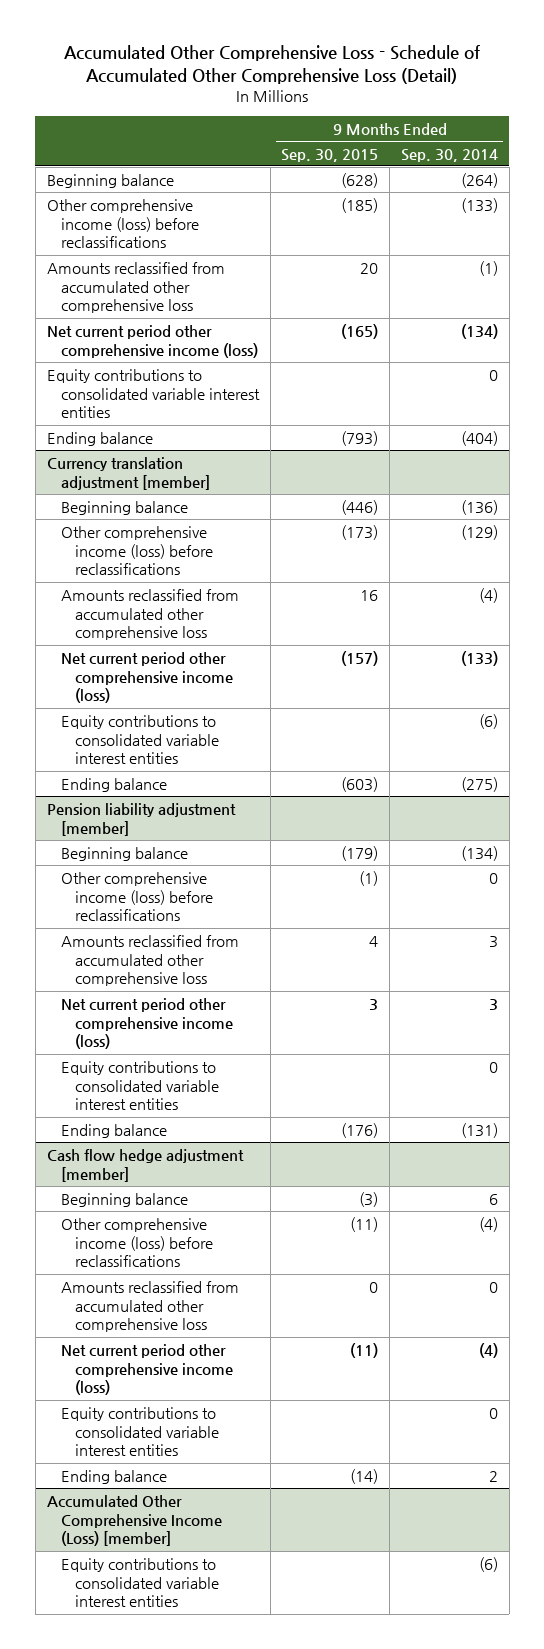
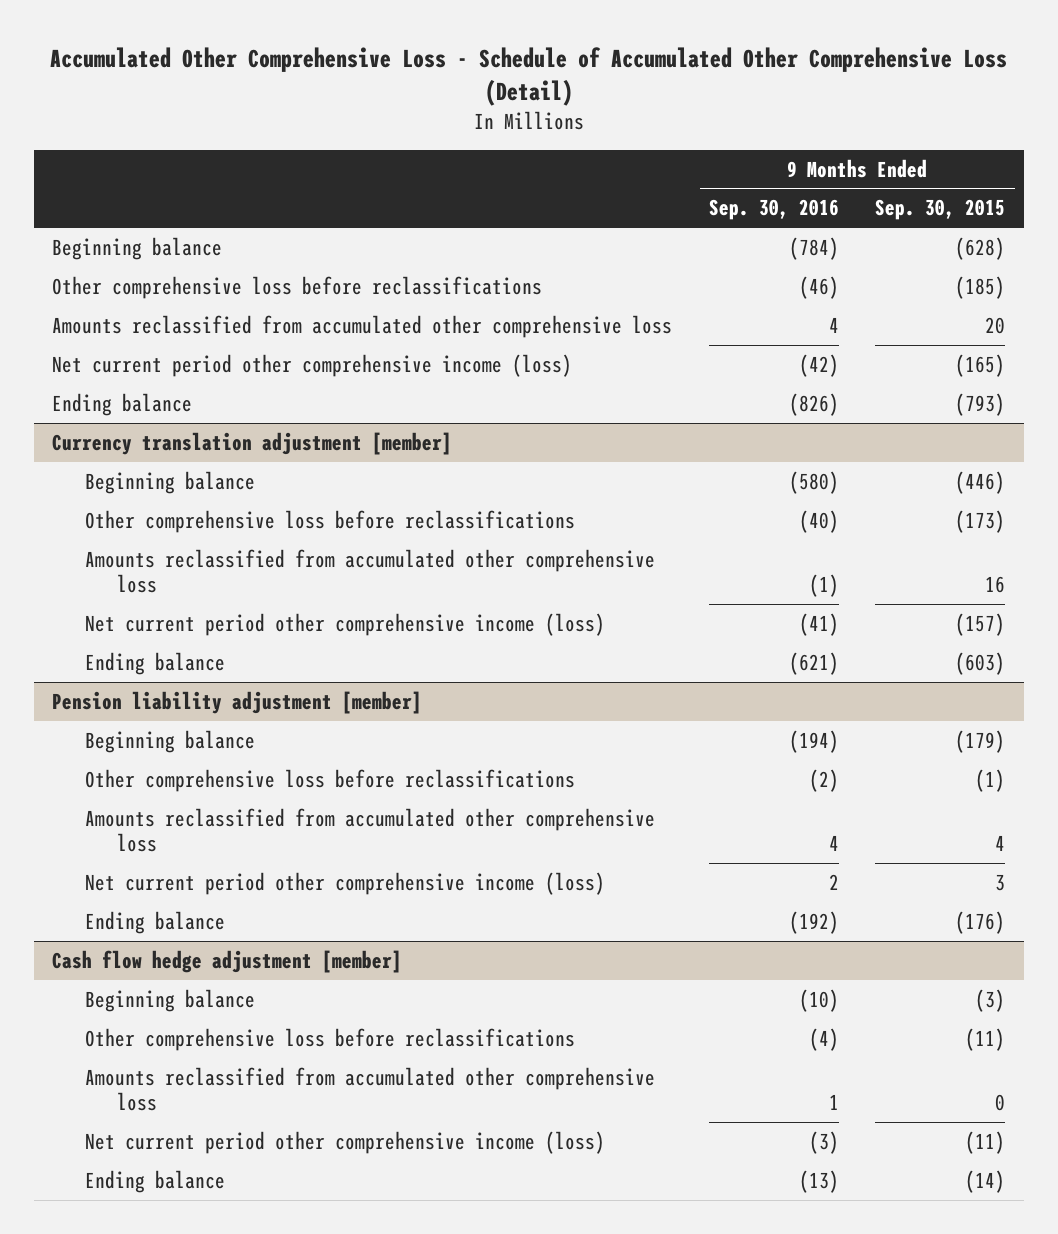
- | 9 Months Ended Sep. 30, 2015 | 9 Months Ended Sep. 30, 2014
+ | 9 Months Ended Sep. 30, 2016 | 9 Months Ended Sep. 30, 2015
- Other comprehensive income (loss) before reclassifications | (185) | (133)
+ Other comprehensive loss before reclassifications | (46) | (185)
- Equity contributions to consolidated variable interest entities | | 0
@ Currency translation adjustment [member]
- Other comprehensive income (loss) before reclassifications | (173) | (129)
+ Other comprehensive loss before reclassifications | (40) | (173)
- Equity contributions to consolidated variable interest entities | | (6)
@ Pension liability adjustment [member]
- Other comprehensive income (loss) before reclassifications | (1) | 0
+ Other comprehensive loss before reclassifications | (2) | (1)
- Equity contributions to consolidated variable interest entities | | 0
@ Cash flow hedge adjustment [member]
- Other comprehensive income (loss) before reclassifications | (11) | (4)
+ Other comprehensive loss before reclassifications | (4) | (11)
- Equity contributions to consolidated variable interest entities | | 0
- Accumulated Other Comprehensive Income (Loss) [member]
- Equity contributions to consolidated variable interest entities | | (6)

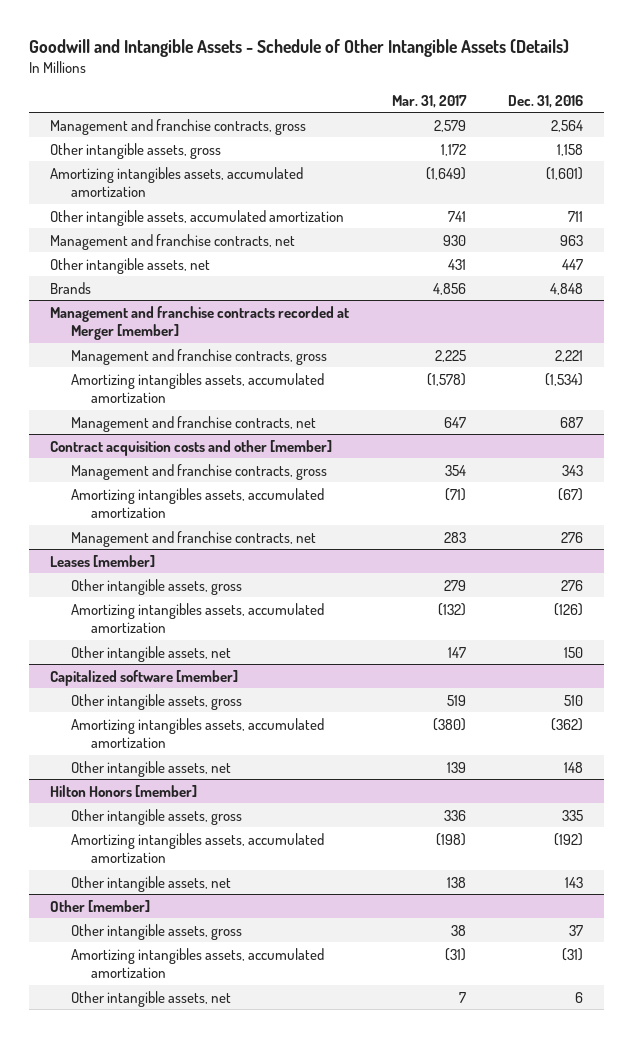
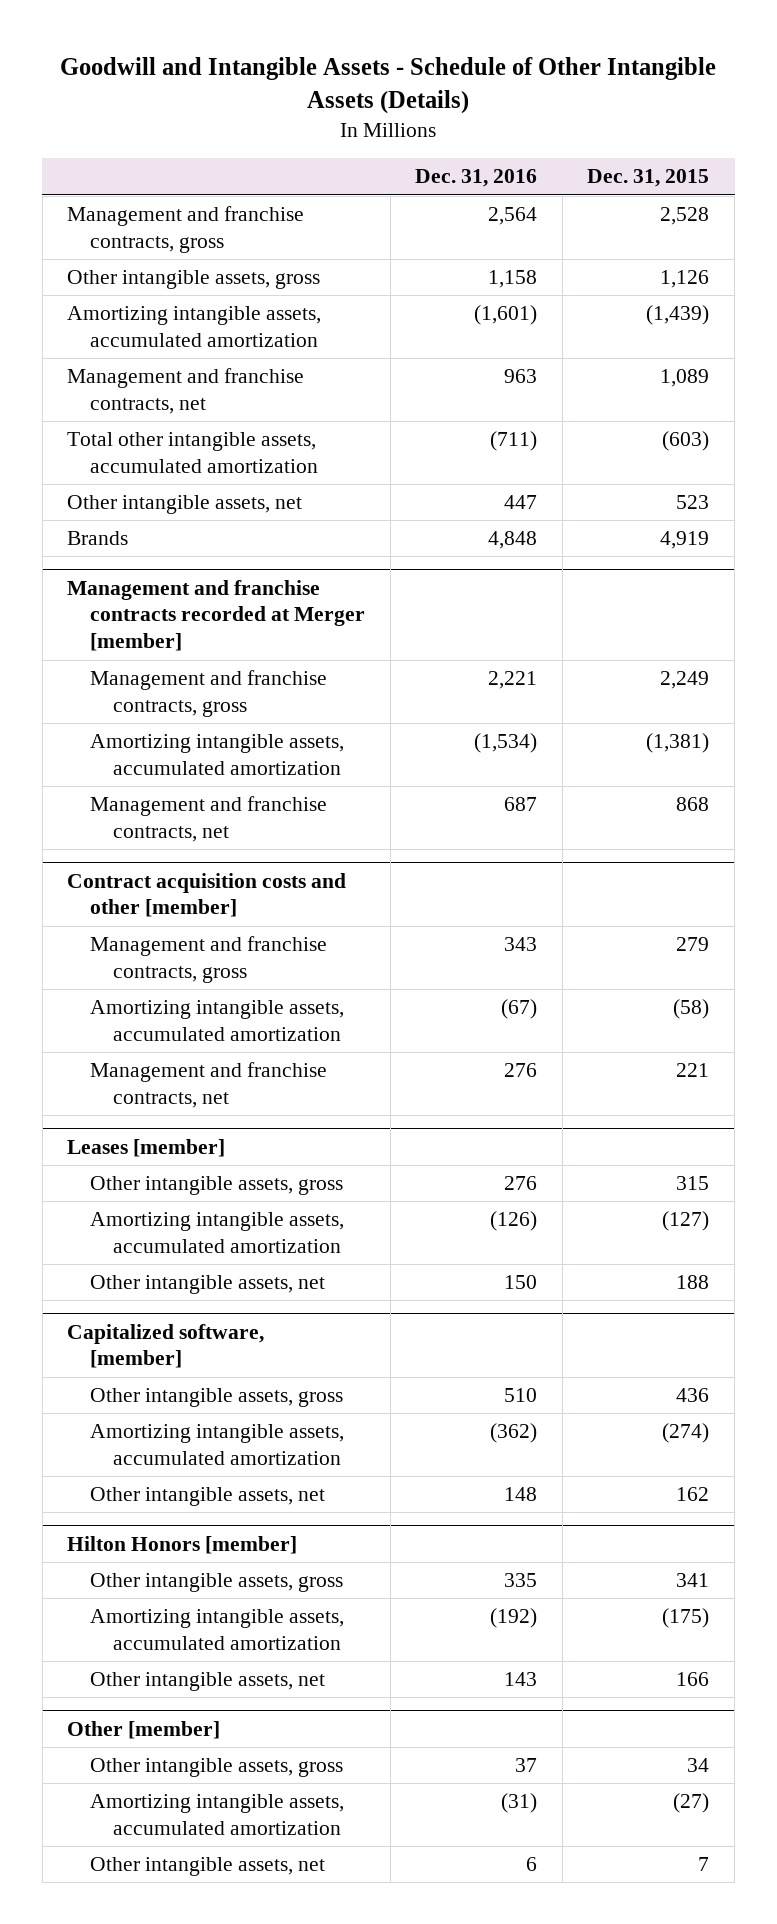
- | Mar. 31, 2017 | Dec. 31, 2016
+ | Dec. 31, 2016 | Dec. 31, 2015
- Amortizing intangibles assets, accumulated amortization | (1,649) | (1,601)
- Other intangible assets, accumulated amortization | 741 | 711
+ Amortizing intangible assets, accumulated amortization | (1,601) | (1,439)
+ Total other intangible assets, accumulated amortization | (711) | (603)
@ Management and franchise contracts recorded at Merger [member]
- Amortizing intangibles assets, accumulated amortization | (1,578) | (1,534)
+ Amortizing intangible assets, accumulated amortization | (1,534) | (1,381)
@ Contract acquisition costs and other [member]
- Amortizing intangibles assets, accumulated amortization | (71) | (67)
+ Amortizing intangible assets, accumulated amortization | (67) | (58)
@ Leases [member]
- Amortizing intangibles assets, accumulated amortization | (132) | (126)
+ Amortizing intangible assets, accumulated amortization | (126) | (127)
- Capitalized software [member]
+ Capitalized software, [member]
- Amortizing intangibles assets, accumulated amortization | (380) | (362)
+ Amortizing intangible assets, accumulated amortization | (362) | (274)
@ Hilton Honors [member]
- Amortizing intangibles assets, accumulated amortization | (198) | (192)
+ Amortizing intangible assets, accumulated amortization | (192) | (175)
@ Other [member]
- Amortizing intangibles assets, accumulated amortization | (31) | (31)
+ Amortizing intangible assets, accumulated amortization | (31) | (27)

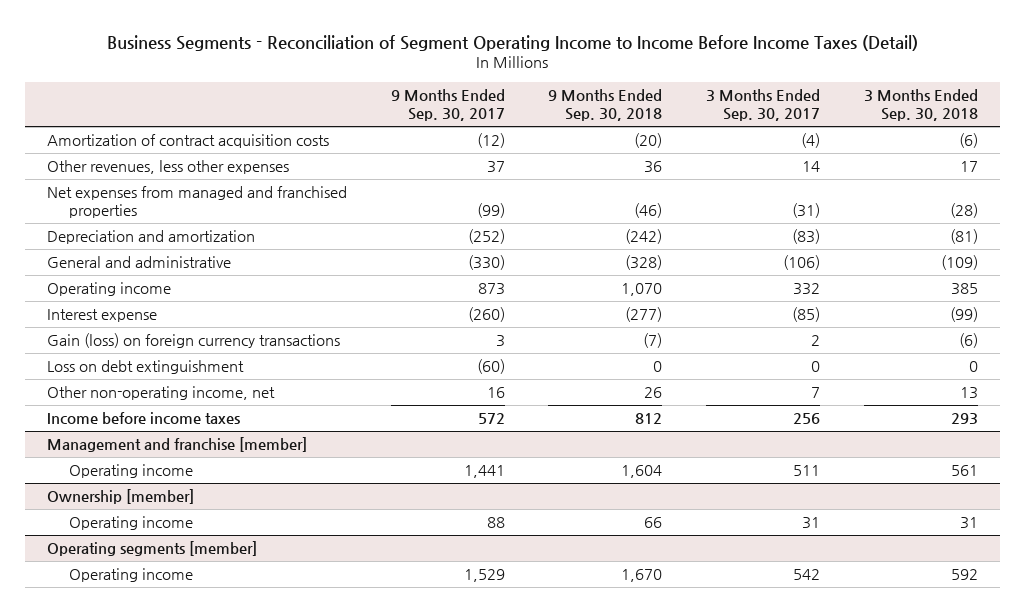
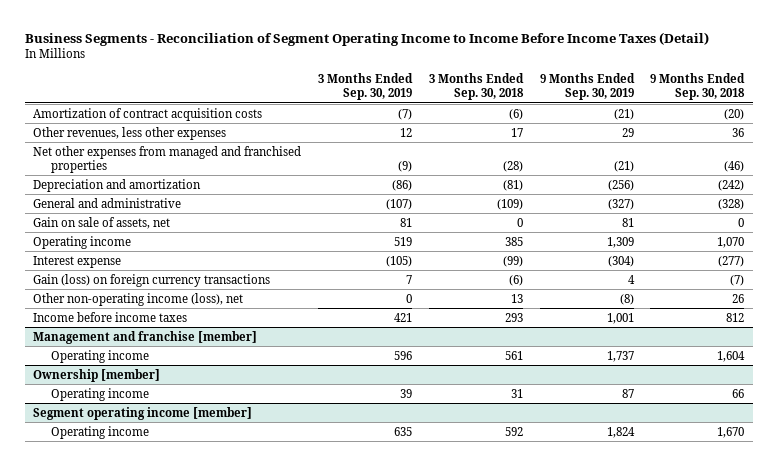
- | 9 Months Ended Sep. 30, 2017 | 9 Months Ended Sep. 30, 2018 | 3 Months Ended Sep. 30, 2017 | 3 Months Ended Sep. 30, 2018
+ | 3 Months Ended Sep. 30, 2019 | 3 Months Ended Sep. 30, 2018 | 9 Months Ended Sep. 30, 2019 | 9 Months Ended Sep. 30, 2018
- Net expenses from managed and franchised properties | (99) | (46) | (31) | (28)
+ Net other expenses from managed and franchised properties | (9) | (28) | (21) | (46)
+ Gain on sale of assets, net | 81 | 0 | 81 | 0
- Loss on debt extinguishment | (60) | 0 | 0 | 0
- Other non-operating income, net | 16 | 26 | 7 | 13
+ Other non-operating income (loss), net | 0 | 13 | (8) | 26
- Operating segments [member]
+ Segment operating income [member]

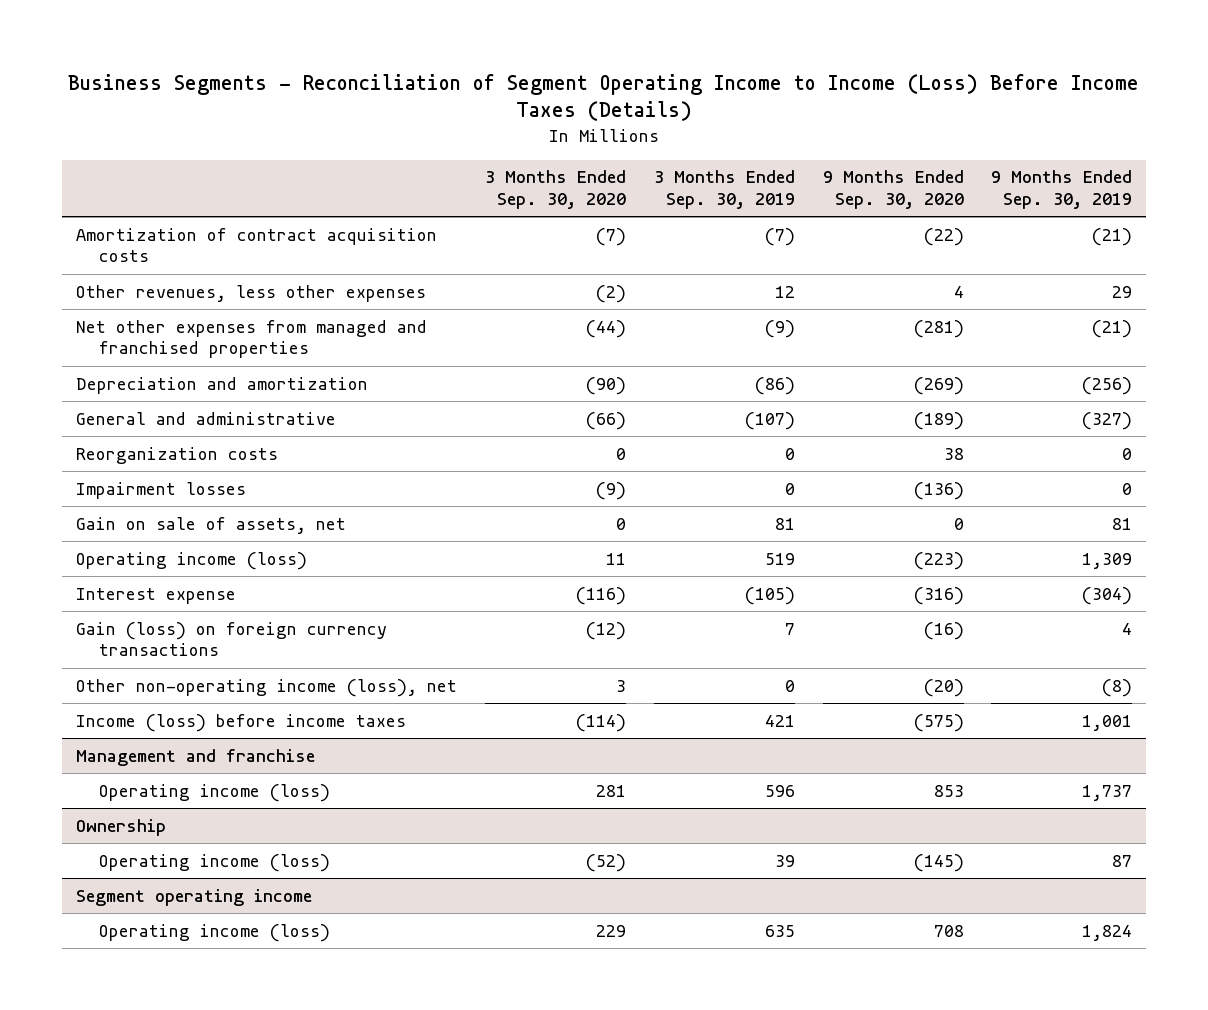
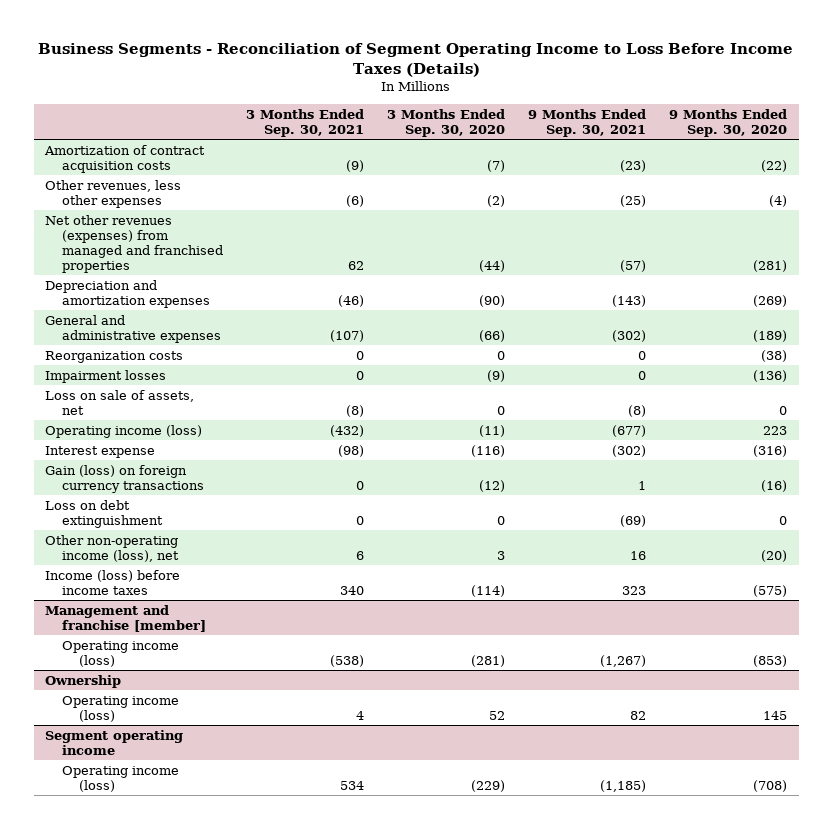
- Business Segments - Reconciliation of Segment Operating Income to Income (Loss) Before Income Taxes (Details)
+ Business Segments - Reconciliation of Segment Operating Income to Loss Before Income Taxes (Details)
- | 3 Months Ended Sep. 30, 2020 | 3 Months Ended Sep. 30, 2019 | 9 Months Ended Sep. 30, 2020 | 9 Months Ended Sep. 30, 2019
+ | 3 Months Ended Sep. 30, 2021 | 3 Months Ended Sep. 30, 2020 | 9 Months Ended Sep. 30, 2021 | 9 Months Ended Sep. 30, 2020
- Other revenues, less other expenses | (2) | 12 | 4 | 29
- Net other expenses from managed and franchised properties | (44) | (9) | (281) | (21)
- Depreciation and amortization | (90) | (86) | (269) | (256)
- General and administrative | (66) | (107) | (189) | (327)
- Reorganization costs | 0 | 0 | 38 | 0
+ Other revenues, less other expenses | (6) | (2) | (25) | (4)
+ Net other revenues (expenses) from managed and franchised properties | 62 | (44) | (57) | (281)
+ Depreciation and amortization expenses | (46) | (90) | (143) | (269)
+ General and administrative expenses | (107) | (66) | (302) | (189)
+ Reorganization costs | 0 | 0 | 0 | (38)
- Gain on sale of assets, net | 0 | 81 | 0 | 81
- Operating income (loss) | 11 | 519 | (223) | 1,309
+ Loss on sale of assets, net | (8) | 0 | (8) | 0
+ Operating income (loss) | (432) | (11) | (677) | 223
+ Loss on debt extinguishment | 0 | 0 | (69) | 0
- Management and franchise
- Operating income (loss) | 281 | 596 | 853 | 1,737
+ Management and franchise [member]
+ Operating income (loss) | (538) | (281) | (1,267) | (853)
@ Ownership
- Operating income (loss) | (52) | 39 | (145) | 87
+ Operating income (loss) | 4 | 52 | 82 | 145
@ Segment operating income
- Operating income (loss) | 229 | 635 | 708 | 1,824
+ Operating income (loss) | 534 | (229) | (1,185) | (708)

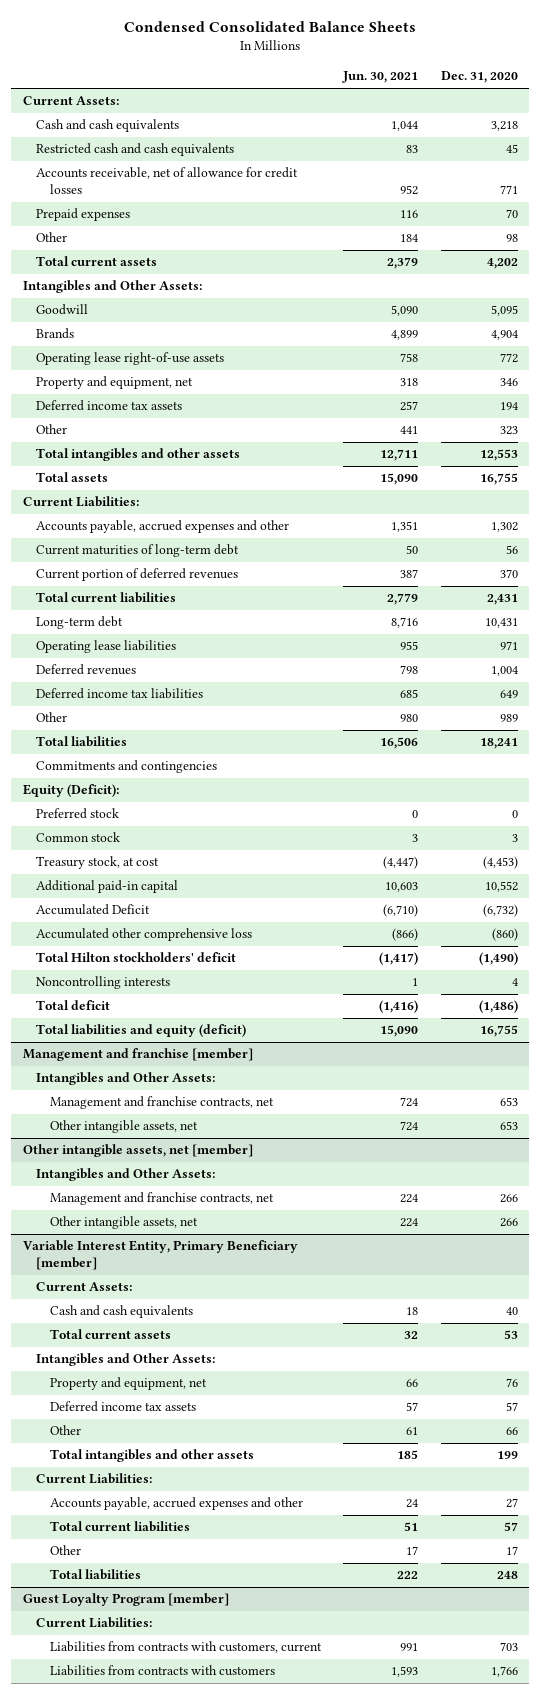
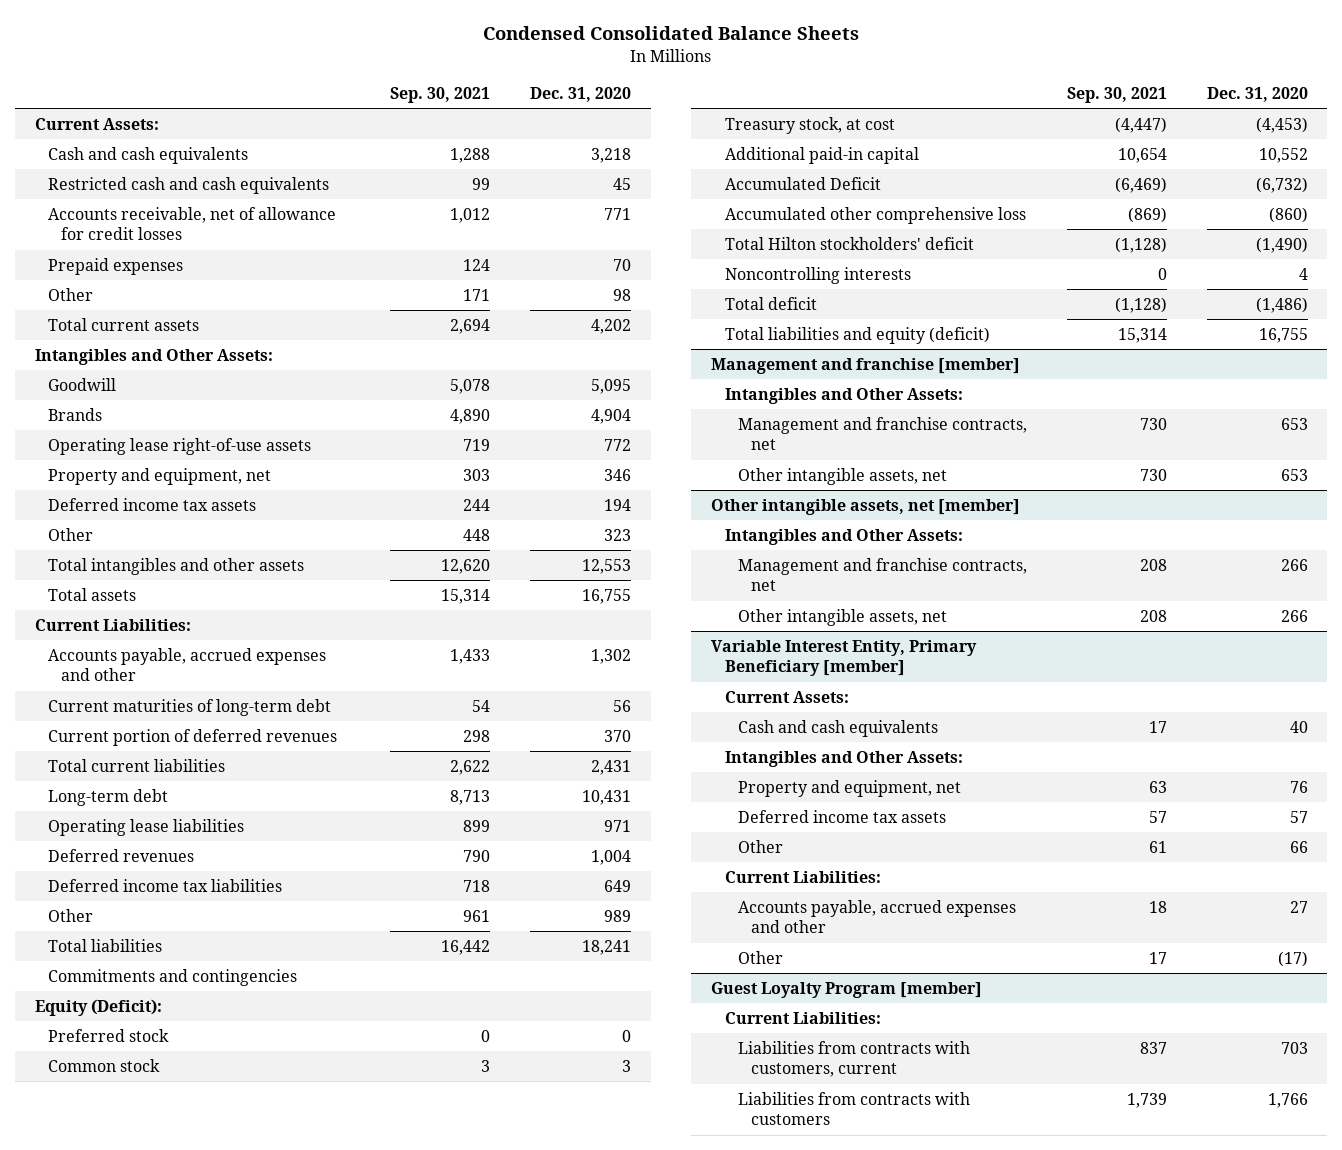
- | Jun. 30, 2021 | Dec. 31, 2020
+ | Sep. 30, 2021 | Dec. 31, 2020
@ Variable Interest Entity, Primary Beneficiary [member]
- Total current assets | 32 | 53
- Total intangibles and other assets | 185 | 199
- Total current liabilities | 51 | 57
- Other | 17 | 17
- Total liabilities | 222 | 248
+ Other | 17 | (17)

